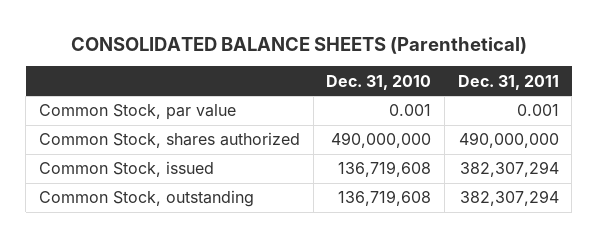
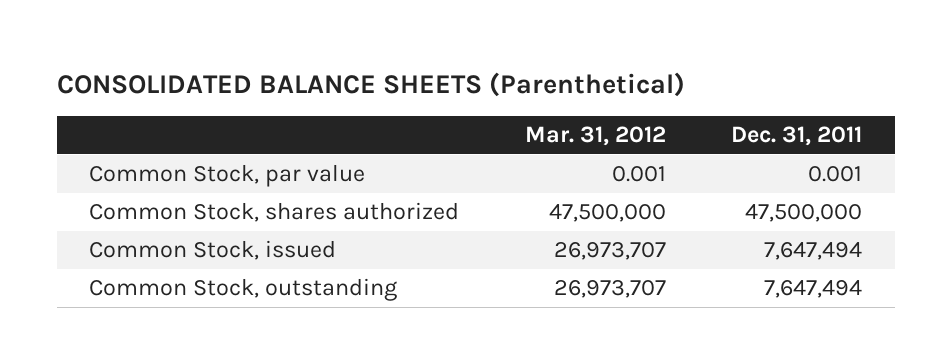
- | Dec. 31, 2010 | Dec. 31, 2011
+ | Mar. 31, 2012 | Dec. 31, 2011
- Common Stock, shares authorized | 490,000,000 | 490,000,000
- Common Stock, issued | 136,719,608 | 382,307,294
- Common Stock, outstanding | 136,719,608 | 382,307,294
+ Common Stock, shares authorized | 47,500,000 | 47,500,000
+ Common Stock, issued | 26,973,707 | 7,647,494
+ Common Stock, outstanding | 26,973,707 | 7,647,494

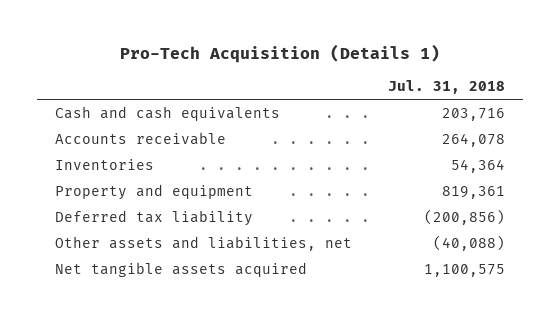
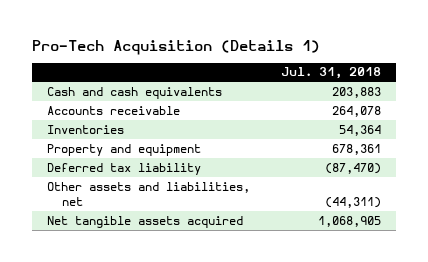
- Cash and cash equivalents | 203,716
+ Cash and cash equivalents | 203,883
- Property and equipment | 819,361
- Deferred tax liability | (200,856)
- Other assets and liabilities, net | (40,088)
- Net tangible assets acquired | 1,100,575
+ Property and equipment | 678,361
+ Deferred tax liability | (87,470)
+ Other assets and liabilities, net | (44,311)
+ Net tangible assets acquired | 1,068,905

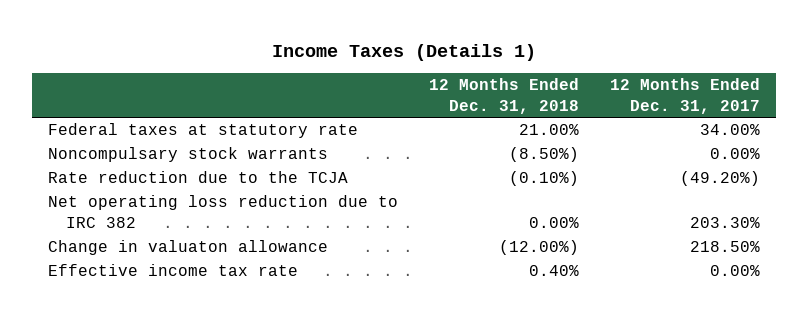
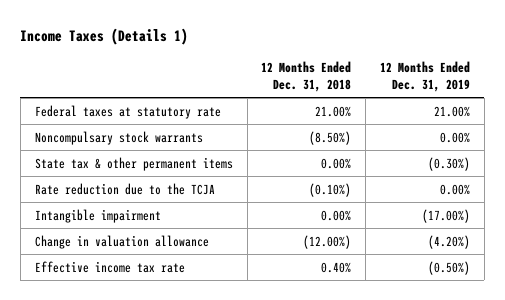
- | 12 Months Ended Dec. 31, 2018 | 12 Months Ended Dec. 31, 2017
+ | 12 Months Ended Dec. 31, 2018 | 12 Months Ended Dec. 31, 2019
+ State tax & other permanent items | 0.00% | (0.30%)
- Net operating loss reduction due to IRC 382 | 0.00% | 203.30%
- Change in valuaton allowance | (12.00%) | 218.50%
+ Intangible impairment | 0.00% | (17.00%)
+ Change in valuation allowance | (12.00%) | (4.20%)

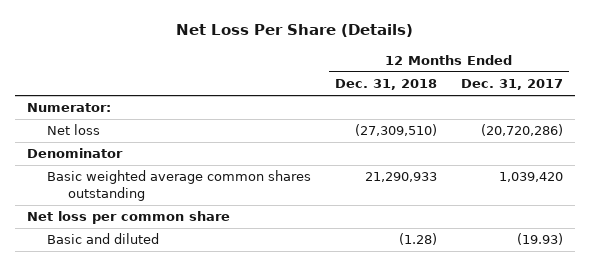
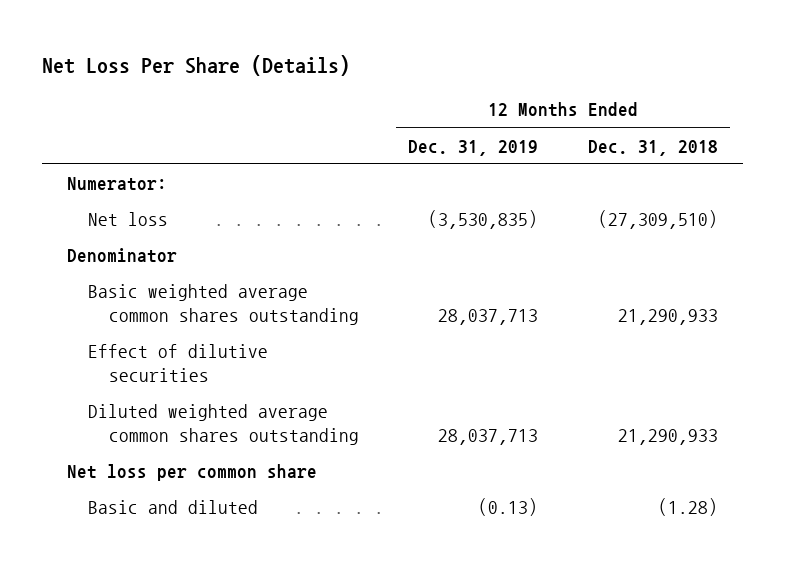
- | 12 Months Ended Dec. 31, 2018 | 12 Months Ended Dec. 31, 2017
+ | 12 Months Ended Dec. 31, 2019 | 12 Months Ended Dec. 31, 2018
+ Effect of dilutive securities
+ Diluted weighted average common shares outstanding | 28,037,713 | 21,290,933

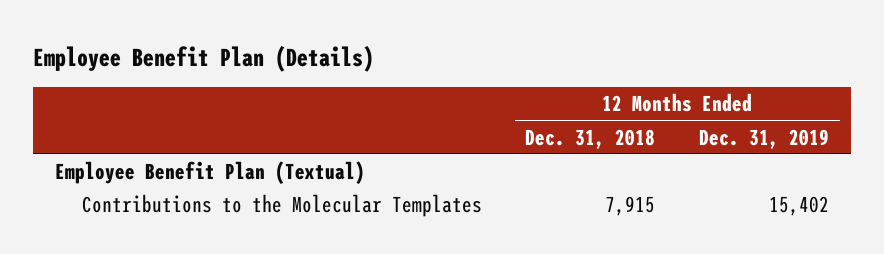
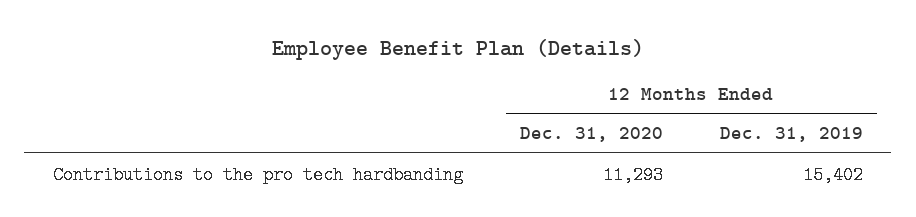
- | 12 Months Ended Dec. 31, 2018 | 12 Months Ended Dec. 31, 2019
+ | 12 Months Ended Dec. 31, 2020 | 12 Months Ended Dec. 31, 2019
- Employee Benefit Plan (Textual)
- Contributions to the Molecular Templates | 7,915 | 15,402
+ Contributions to the pro tech hardbanding | 11,293 | 15,402

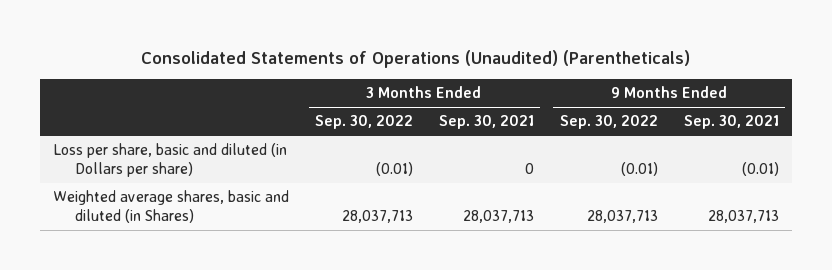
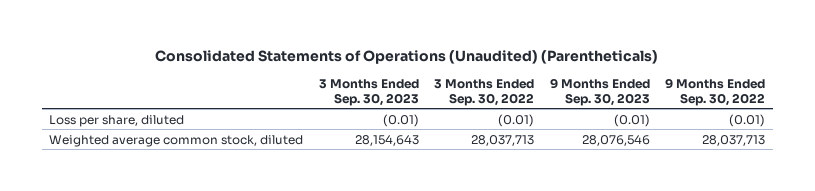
- | 3 Months Ended Sep. 30, 2022 | 3 Months Ended Sep. 30, 2021 | 9 Months Ended Sep. 30, 2022 | 9 Months Ended Sep. 30, 2021
+ | 3 Months Ended Sep. 30, 2023 | 3 Months Ended Sep. 30, 2022 | 9 Months Ended Sep. 30, 2023 | 9 Months Ended Sep. 30, 2022
- Loss per share, basic and diluted (in Dollars per share) | (0.01) | 0 | (0.01) | (0.01)
- Weighted average shares, basic and diluted (in Shares) | 28,037,713 | 28,037,713 | 28,037,713 | 28,037,713
+ Loss per share, diluted | (0.01) | (0.01) | (0.01) | (0.01)
+ Weighted average common stock, diluted | 28,154,643 | 28,037,713 | 28,076,546 | 28,037,713

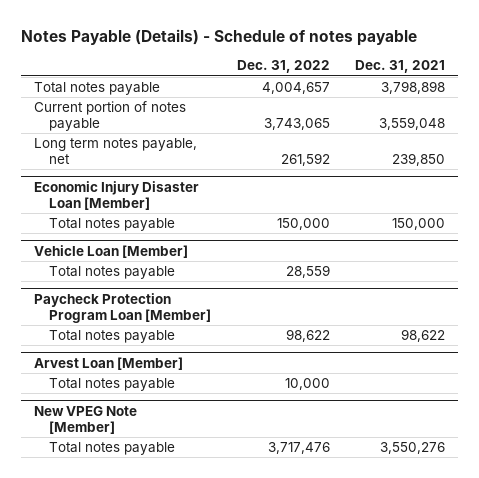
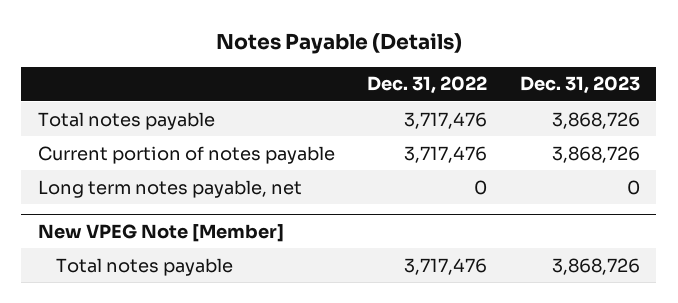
- Notes Payable (Details) - Schedule of notes payable
+ Notes Payable (Details)
- | Dec. 31, 2022 | Dec. 31, 2021
+ | Dec. 31, 2022 | Dec. 31, 2023
- Total notes payable | 4,004,657 | 3,798,898
- Current portion of notes payable | 3,743,065 | 3,559,048
- Long term notes payable, net | 261,592 | 239,850
- Economic Injury Disaster Loan [Member]
- Total notes payable | 150,000 | 150,000
- Vehicle Loan [Member]
- Total notes payable | 28,559 |
- Paycheck Protection Program Loan [Member]
- Total notes payable | 98,622 | 98,622
- Arvest Loan [Member]
- Total notes payable | 10,000 |
+ Total notes payable | 3,717,476 | 3,868,726
+ Current portion of notes payable | 3,717,476 | 3,868,726
+ Long term notes payable, net | 0 | 0

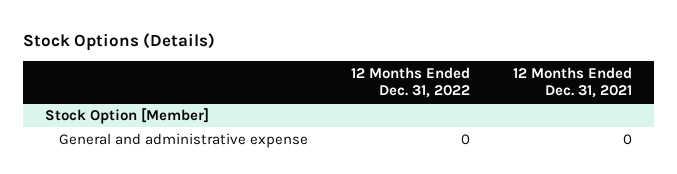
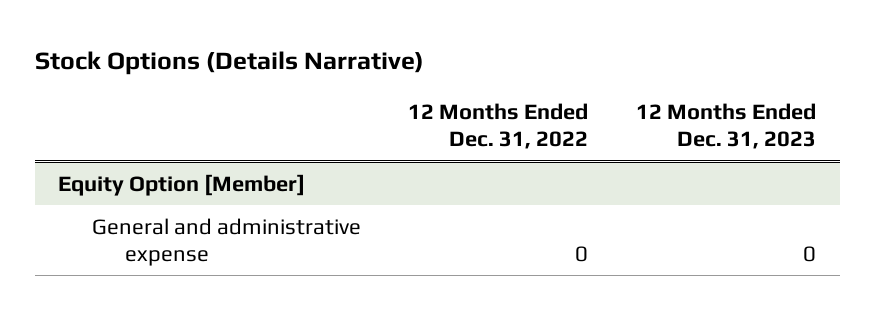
- Stock Options (Details)
+ Stock Options (Details Narrative)
- | 12 Months Ended Dec. 31, 2022 | 12 Months Ended Dec. 31, 2021
+ | 12 Months Ended Dec. 31, 2022 | 12 Months Ended Dec. 31, 2023
- Stock Option [Member]
+ Equity Option [Member]

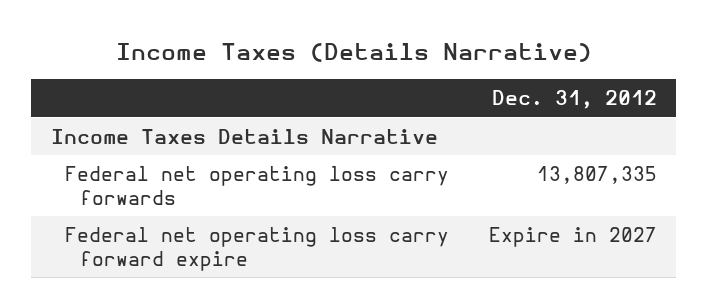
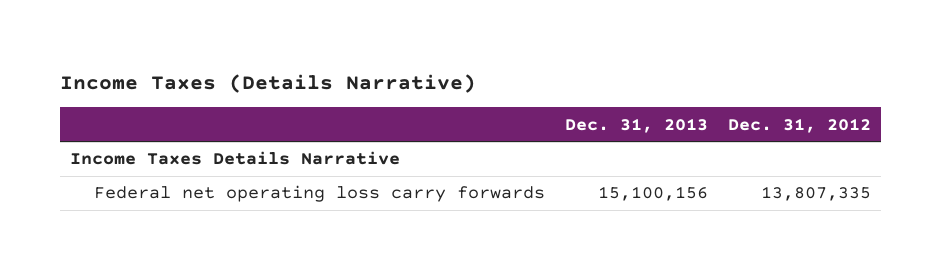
- | Dec. 31, 2012
+ | Dec. 31, 2013 | Dec. 31, 2012
- Federal net operating loss carry forward expire | Expire in 2027

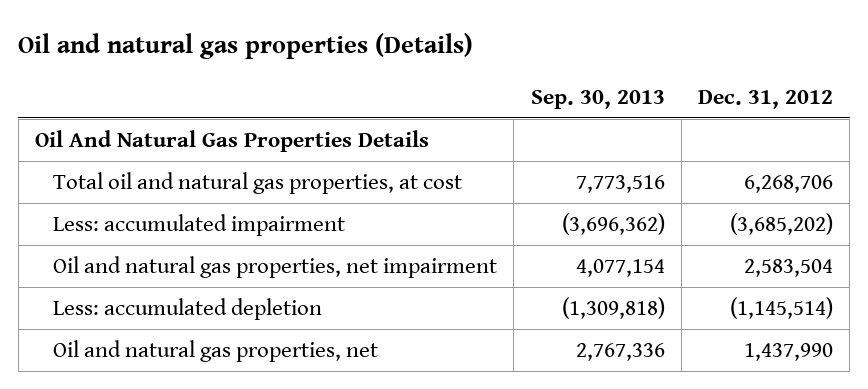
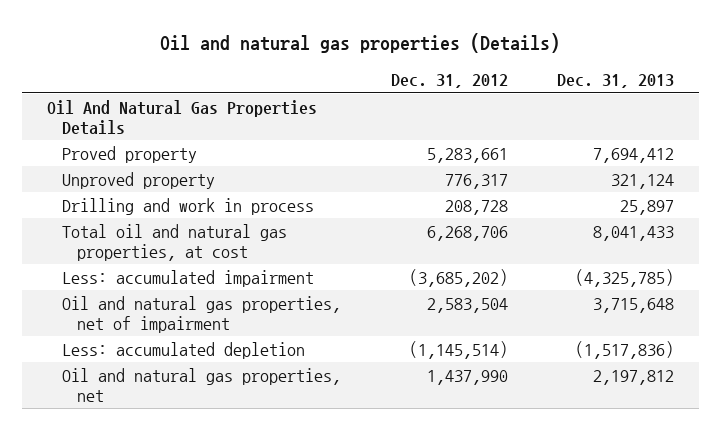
- | Sep. 30, 2013 | Dec. 31, 2012
+ | Dec. 31, 2012 | Dec. 31, 2013
+ Proved property | 5,283,661 | 7,694,412
+ Unproved property | 776,317 | 321,124
+ Drilling and work in process | 208,728 | 25,897
- Oil and natural gas properties, net impairment | 4,077,154 | 2,583,504
+ Oil and natural gas properties, net of impairment | 2,583,504 | 3,715,648

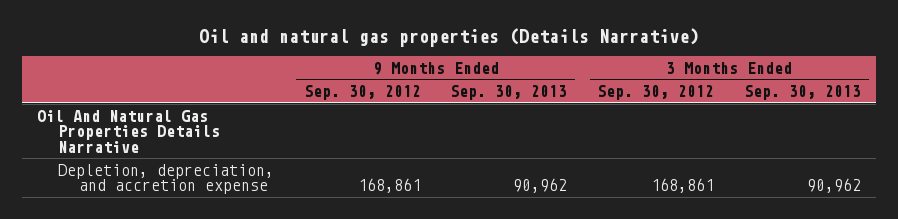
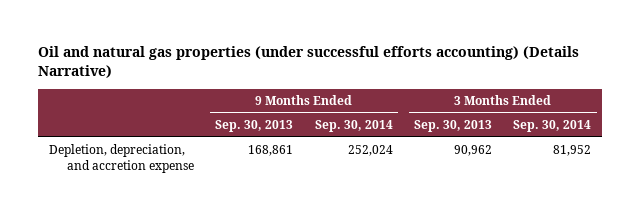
- Oil and natural gas properties (Details Narrative)
+ Oil and natural gas properties (under successful efforts accounting) (Details Narrative)
- | 9 Months Ended Sep. 30, 2012 | 9 Months Ended Sep. 30, 2013 | 3 Months Ended Sep. 30, 2012 | 3 Months Ended Sep. 30, 2013
+ | 9 Months Ended Sep. 30, 2013 | 9 Months Ended Sep. 30, 2014 | 3 Months Ended Sep. 30, 2013 | 3 Months Ended Sep. 30, 2014
- Oil And Natural Gas Properties Details Narrative
- Depletion, depreciation, and accretion expense | 168,861 | 90,962 | 168,861 | 90,962
+ Depletion, depreciation, and accretion expense | 168,861 | 252,024 | 90,962 | 81,952

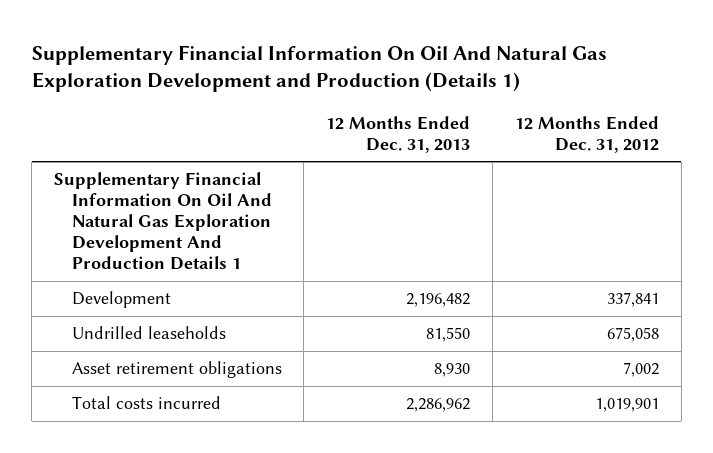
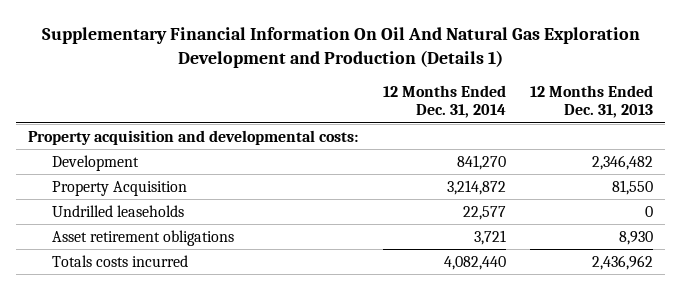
- | 12 Months Ended Dec. 31, 2013 | 12 Months Ended Dec. 31, 2012
+ | 12 Months Ended Dec. 31, 2014 | 12 Months Ended Dec. 31, 2013
- Supplementary Financial Information On Oil And Natural Gas Exploration Development And Production Details 1
- Development | 2,196,482 | 337,841
- Undrilled leaseholds | 81,550 | 675,058
+ Property acquisition and developmental costs:
+ Development | 841,270 | 2,346,482
+ Property Acquisition | 3,214,872 | 81,550
+ Undrilled leaseholds | 22,577 | 0
- Total costs incurred | 2,286,962 | 1,019,901
+ Totals costs incurred | 4,082,440 | 2,436,962

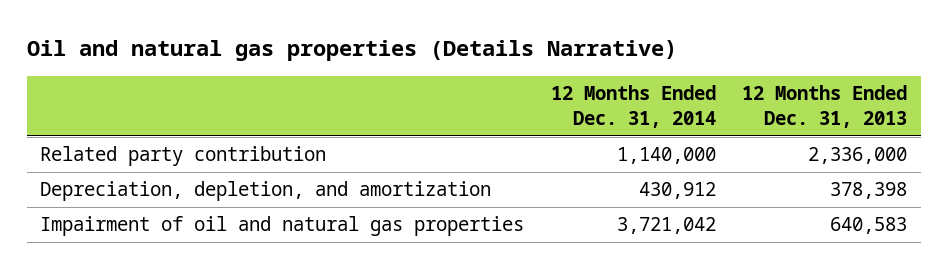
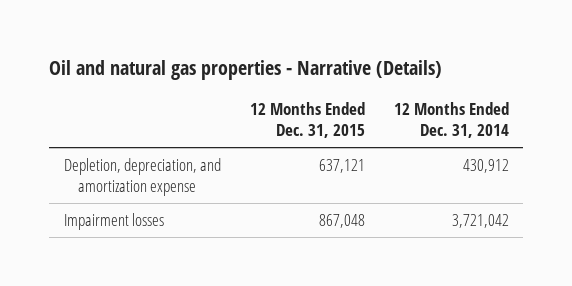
- Oil and natural gas properties (Details Narrative)
+ Oil and natural gas properties - Narrative (Details)
- | 12 Months Ended Dec. 31, 2014 | 12 Months Ended Dec. 31, 2013
+ | 12 Months Ended Dec. 31, 2015 | 12 Months Ended Dec. 31, 2014
- Related party contribution | 1,140,000 | 2,336,000
- Depreciation, depletion, and amortization | 430,912 | 378,398
- Impairment of oil and natural gas properties | 3,721,042 | 640,583
+ Depletion, depreciation, and amortization expense | 637,121 | 430,912
+ Impairment losses | 867,048 | 3,721,042

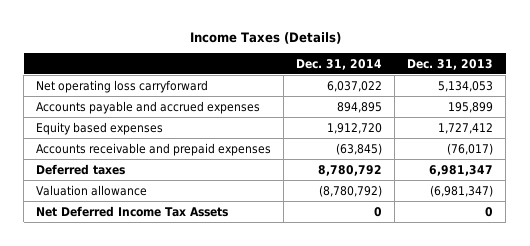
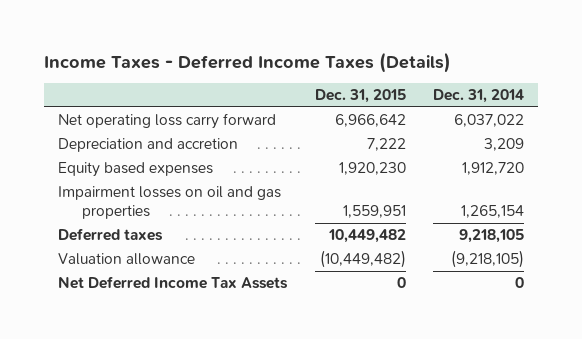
- Income Taxes (Details)
+ Income Taxes - Deferred Income Taxes (Details)
- | Dec. 31, 2014 | Dec. 31, 2013
+ | Dec. 31, 2015 | Dec. 31, 2014
- Net operating loss carryforward | 6,037,022 | 5,134,053
- Accounts payable and accrued expenses | 894,895 | 195,899
+ Net operating loss carry forward | 6,966,642 | 6,037,022
+ Depreciation and accretion | 7,222 | 3,209
- Accounts receivable and prepaid expenses | (63,845) | (76,017)
- Deferred taxes | 8,780,792 | 6,981,347
- Valuation allowance | (8,780,792) | (6,981,347)
+ Impairment losses on oil and gas properties | 1,559,951 | 1,265,154
+ Deferred taxes | 10,449,482 | 9,218,105
+ Valuation allowance | (10,449,482) | (9,218,105)

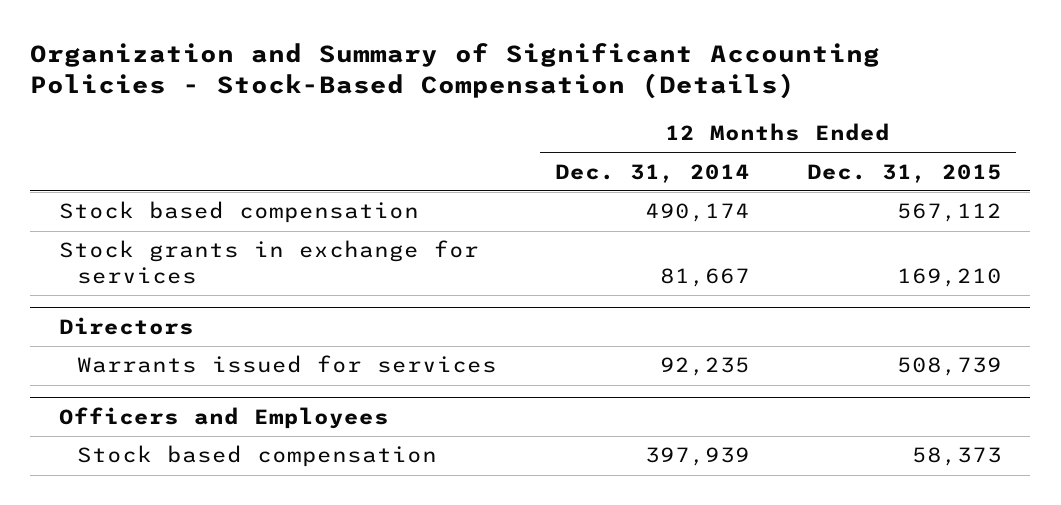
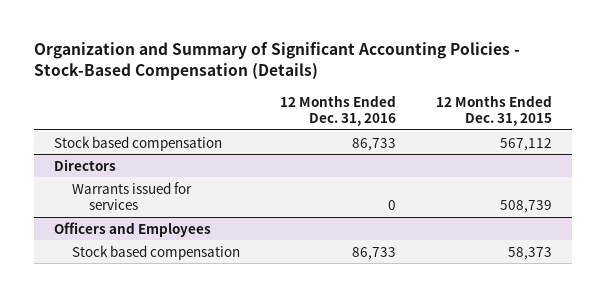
- | 12 Months Ended Dec. 31, 2014 | 12 Months Ended Dec. 31, 2015
+ | 12 Months Ended Dec. 31, 2016 | 12 Months Ended Dec. 31, 2015
- Stock grants in exchange for services | 81,667 | 169,210

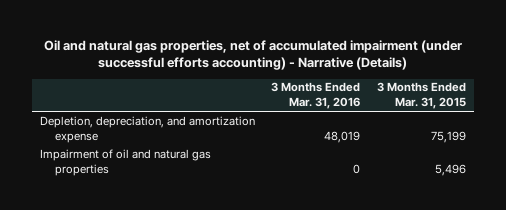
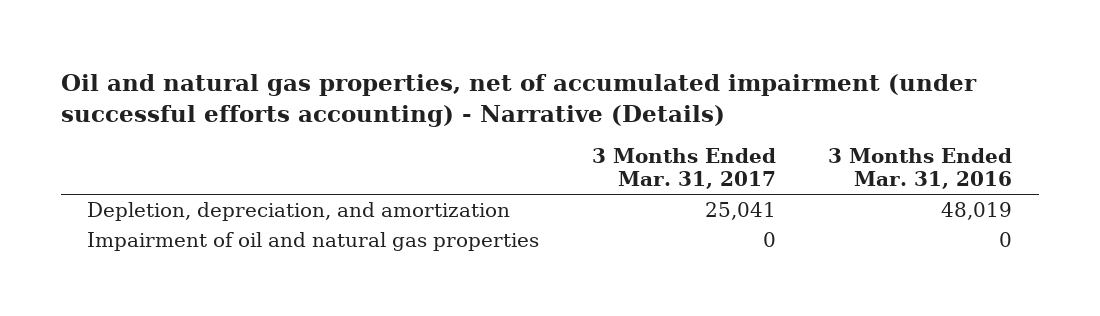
- | 3 Months Ended Mar. 31, 2016 | 3 Months Ended Mar. 31, 2015
+ | 3 Months Ended Mar. 31, 2017 | 3 Months Ended Mar. 31, 2016
- Depletion, depreciation, and amortization expense | 48,019 | 75,199
+ Depletion, depreciation, and amortization | 25,041 | 48,019

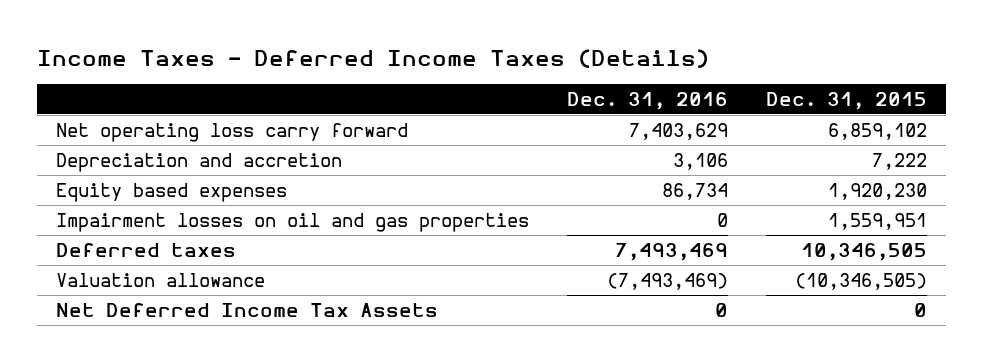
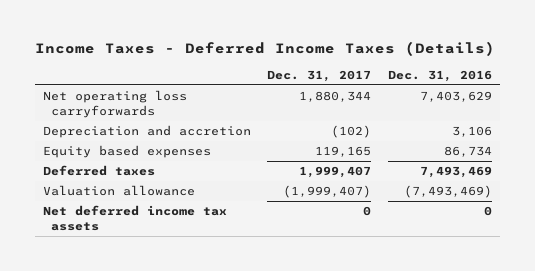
- | Dec. 31, 2016 | Dec. 31, 2015
+ | Dec. 31, 2017 | Dec. 31, 2016
- Net operating loss carry forward | 7,403,629 | 6,859,102
+ Net operating loss carryforwards | 1,880,344 | 7,403,629
- Impairment losses on oil and gas properties | 0 | 1,559,951
- Net Deferred Income Tax Assets | 0 | 0
+ Net deferred income tax assets | 0 | 0

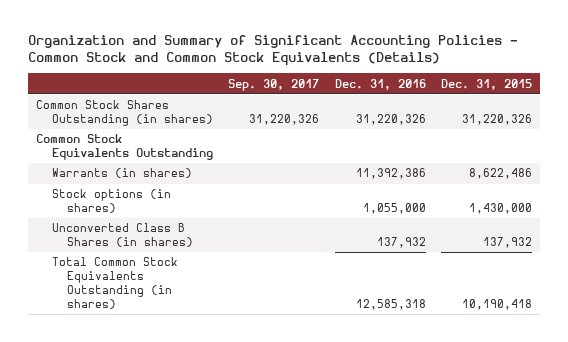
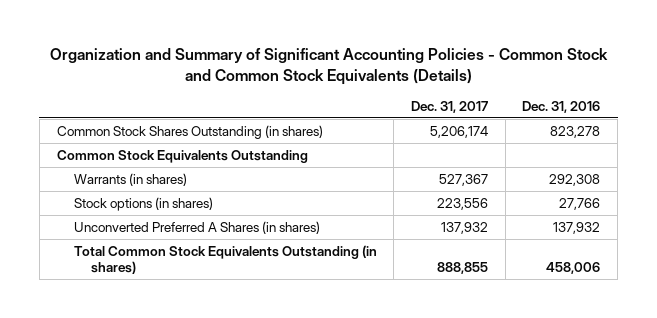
- | Sep. 30, 2017 | Dec. 31, 2016 | Dec. 31, 2015
+ | Dec. 31, 2017 | Dec. 31, 2016
- Common Stock Shares Outstanding (in shares) | 31,220,326 | 31,220,326 | 31,220,326
+ Common Stock Shares Outstanding (in shares) | 5,206,174 | 823,278
- Warrants (in shares) | | 11,392,386 | 8,622,486
- Stock options (in shares) | | 1,055,000 | 1,430,000
- Unconverted Class B Shares (in shares) | | 137,932 | 137,932
- Total Common Stock Equivalents Outstanding (in shares) | | 12,585,318 | 10,190,418
+ Warrants (in shares) | 527,367 | 292,308
+ Stock options (in shares) | 223,556 | 27,766
+ Unconverted Preferred A Shares (in shares) | 137,932 | 137,932
+ Total Common Stock Equivalents Outstanding (in shares) | 888,855 | 458,006

